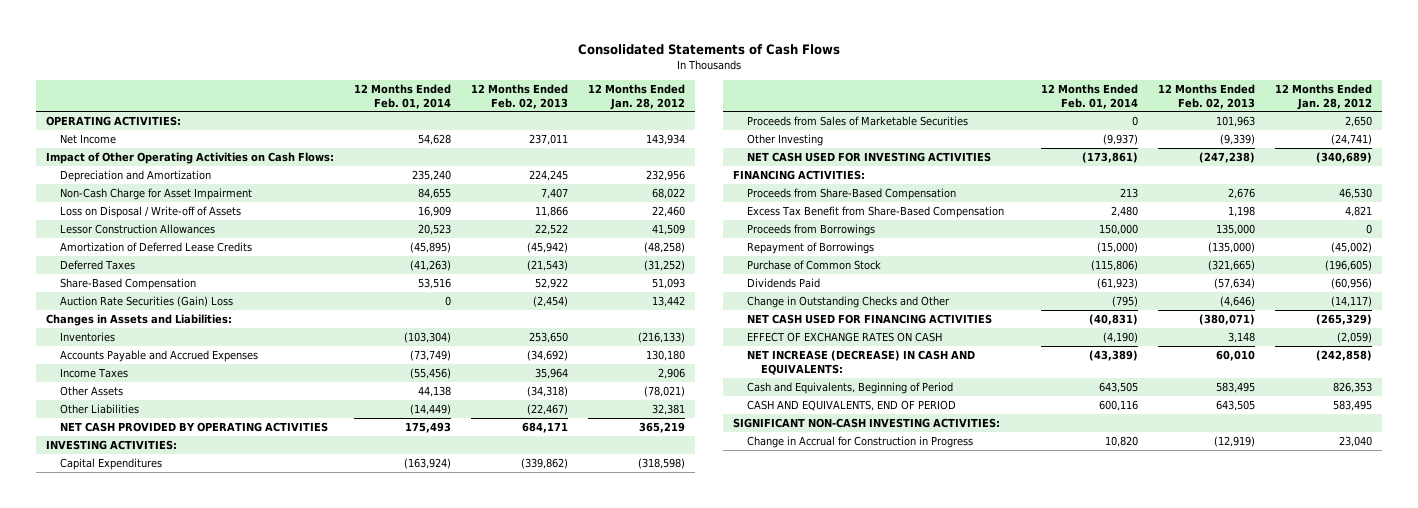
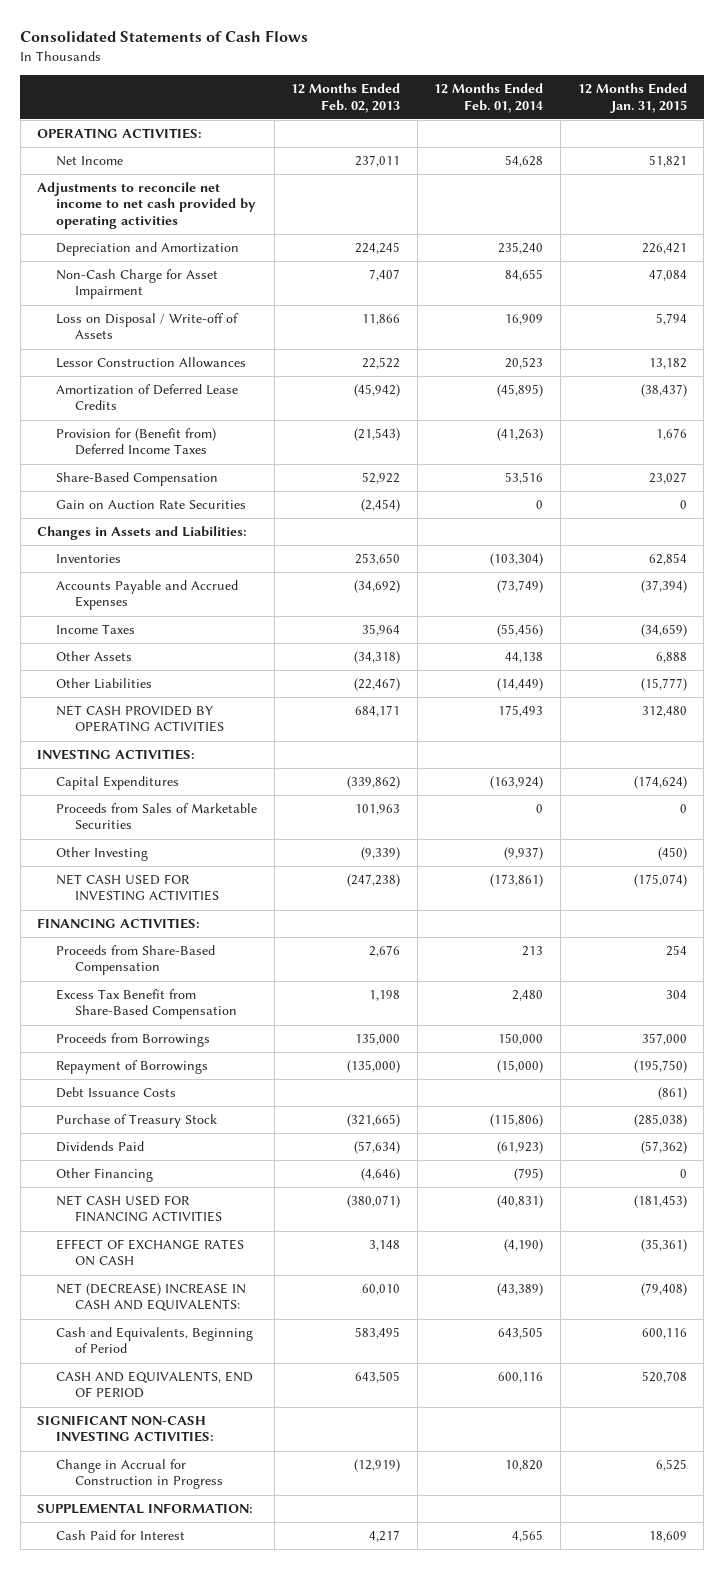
- | 12 Months Ended Feb. 01, 2014 | 12 Months Ended Feb. 02, 2013 | 12 Months Ended Jan. 28, 2012
+ | 12 Months Ended Feb. 02, 2013 | 12 Months Ended Feb. 01, 2014 | 12 Months Ended Jan. 31, 2015
- Impact of Other Operating Activities on Cash Flows:
+ Adjustments to reconcile net income to net cash provided by operating activities
- Deferred Taxes | (41,263) | (21,543) | (31,252)
+ Provision for (Benefit from) Deferred Income Taxes | (21,543) | (41,263) | 1,676
- Auction Rate Securities (Gain) Loss | 0 | (2,454) | 13,442
+ Gain on Auction Rate Securities | (2,454) | 0 | 0
- Purchase of Common Stock | (115,806) | (321,665) | (196,605)
+ Debt Issuance Costs | | | (861)
+ Purchase of Treasury Stock | (321,665) | (115,806) | (285,038)
- Change in Outstanding Checks and Other | (795) | (4,646) | (14,117)
+ Other Financing | (4,646) | (795) | 0
- NET INCREASE (DECREASE) IN CASH AND EQUIVALENTS: | (43,389) | 60,010 | (242,858)
+ NET (DECREASE) INCREASE IN CASH AND EQUIVALENTS: | 60,010 | (43,389) | (79,408)
+ SUPPLEMENTAL INFORMATION:
+ Cash Paid for Interest | 4,217 | 4,565 | 18,609

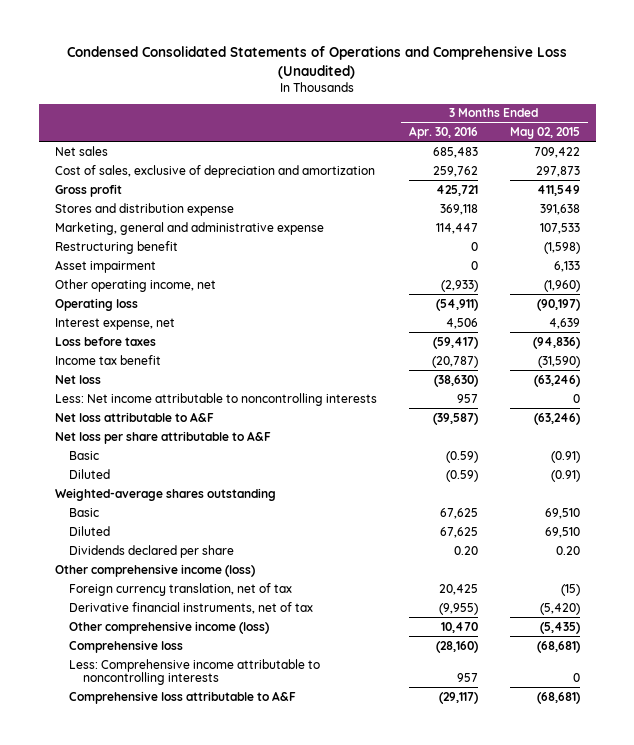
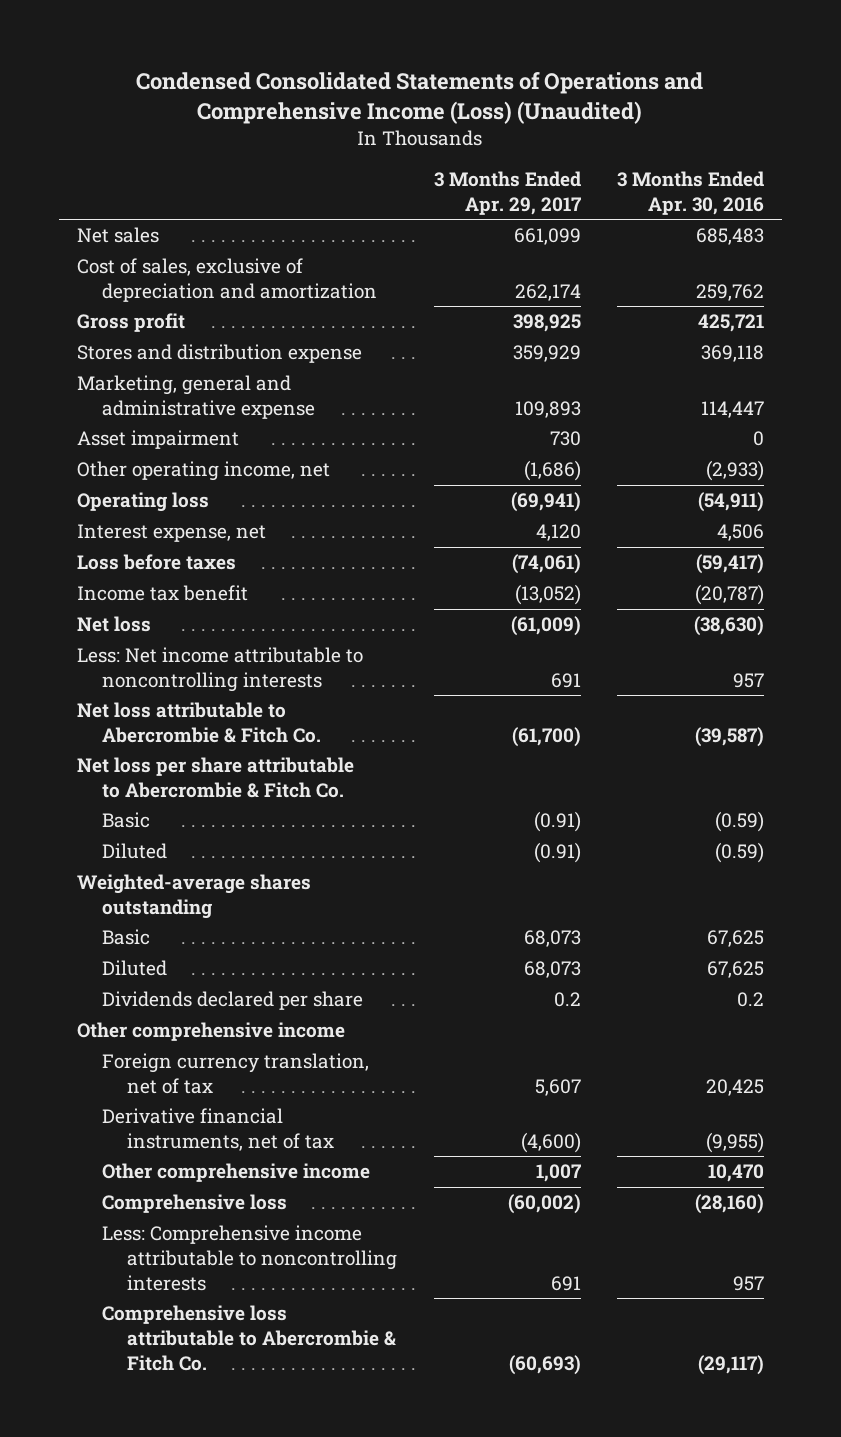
- Condensed Consolidated Statements of Operations and Comprehensive Loss (Unaudited)
+ Condensed Consolidated Statements of Operations and Comprehensive Income (Loss) (Unaudited)
- | 3 Months Ended Apr. 30, 2016 | 3 Months Ended May 02, 2015
+ | 3 Months Ended Apr. 29, 2017 | 3 Months Ended Apr. 30, 2016
- Restructuring benefit | 0 | (1,598)
- Net loss attributable to A&F | (39,587) | (63,246)
- Net loss per share attributable to A&F
+ Net loss attributable to Abercrombie & Fitch Co. | (61,700) | (39,587)
+ Net loss per share attributable to Abercrombie & Fitch Co.
- Dividends declared per share | 0.20 | 0.20
- Other comprehensive income (loss)
+ Dividends declared per share | 0.2 | 0.2
+ Other comprehensive income
- Other comprehensive income (loss) | 10,470 | (5,435)
+ Other comprehensive income | 1,007 | 10,470
- Comprehensive loss attributable to A&F | (29,117) | (68,681)
+ Comprehensive loss attributable to Abercrombie & Fitch Co. | (60,693) | (29,117)

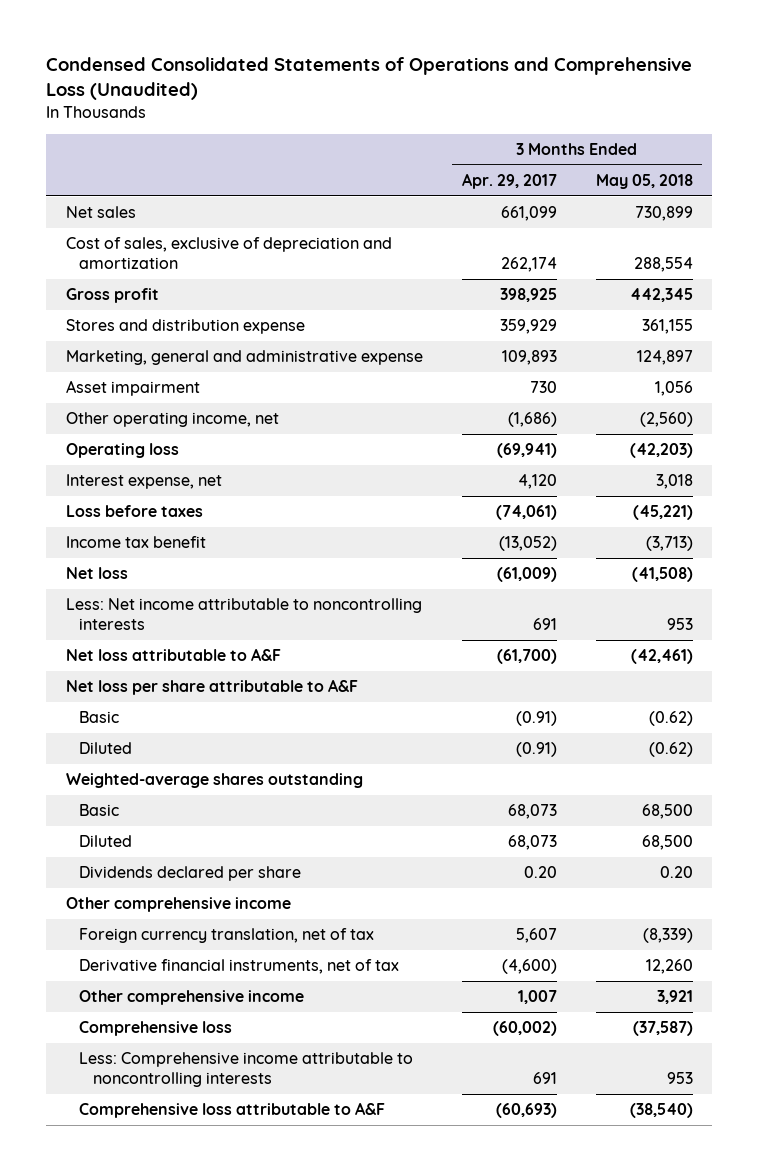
- Condensed Consolidated Statements of Operations and Comprehensive Income (Loss) (Unaudited)
+ Condensed Consolidated Statements of Operations and Comprehensive Loss (Unaudited)
- | 3 Months Ended Apr. 29, 2017 | 3 Months Ended Apr. 30, 2016
+ | 3 Months Ended Apr. 29, 2017 | 3 Months Ended May 05, 2018
- Net loss attributable to Abercrombie & Fitch Co. | (61,700) | (39,587)
- Net loss per share attributable to Abercrombie & Fitch Co.
+ Net loss attributable to A&F | (61,700) | (42,461)
+ Net loss per share attributable to A&F
- Dividends declared per share | 0.2 | 0.2
+ Dividends declared per share | 0.20 | 0.20
- Comprehensive loss attributable to Abercrombie & Fitch Co. | (60,693) | (29,117)
+ Comprehensive loss attributable to A&F | (60,693) | (38,540)

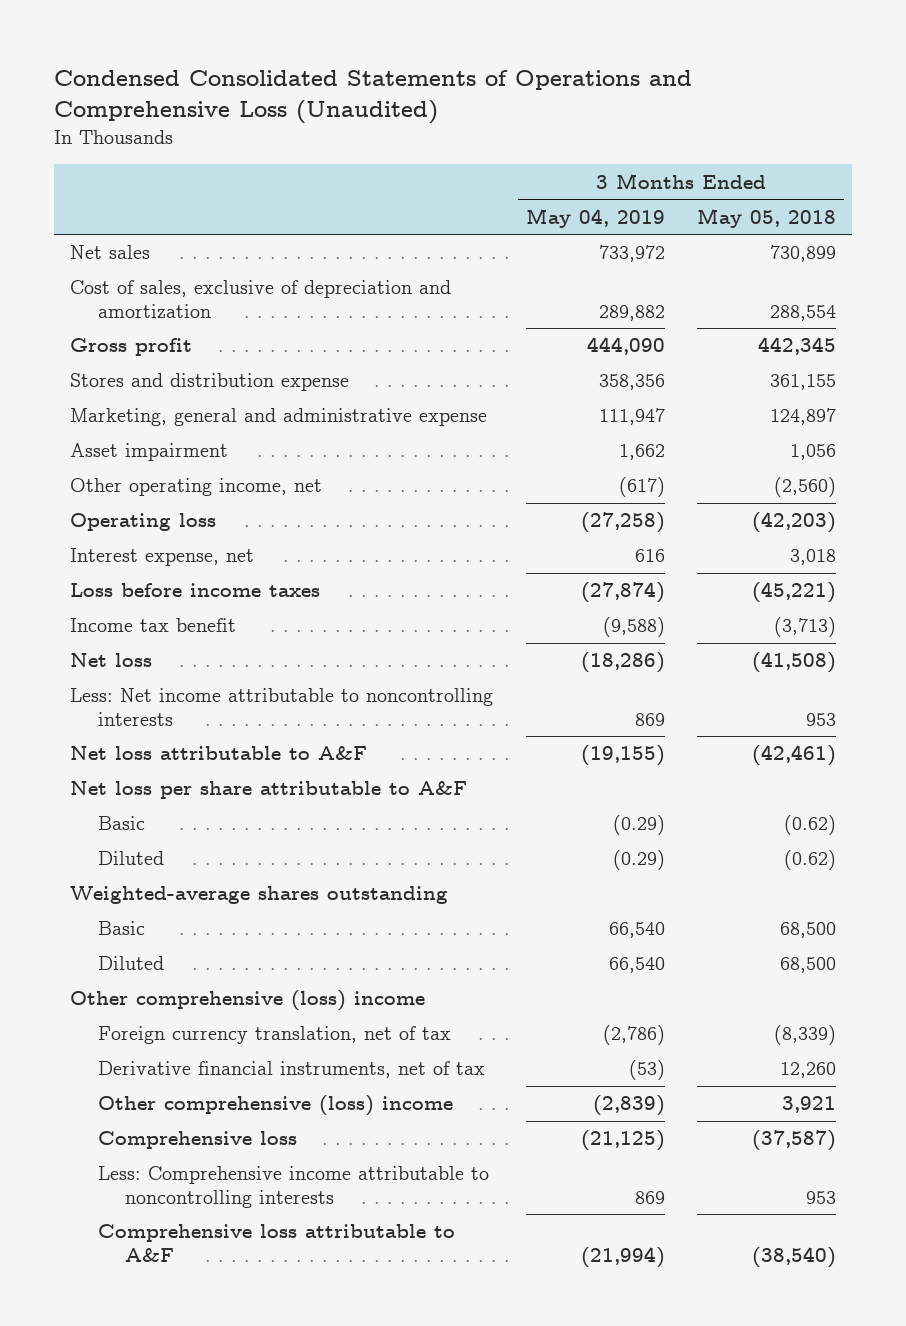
- | 3 Months Ended Apr. 29, 2017 | 3 Months Ended May 05, 2018
+ | 3 Months Ended May 04, 2019 | 3 Months Ended May 05, 2018
- Loss before taxes | (74,061) | (45,221)
+ Loss before income taxes | (27,874) | (45,221)
- Dividends declared per share | 0.20 | 0.20
- Other comprehensive income
+ Other comprehensive (loss) income
- Other comprehensive income | 1,007 | 3,921
+ Other comprehensive (loss) income | (2,839) | 3,921

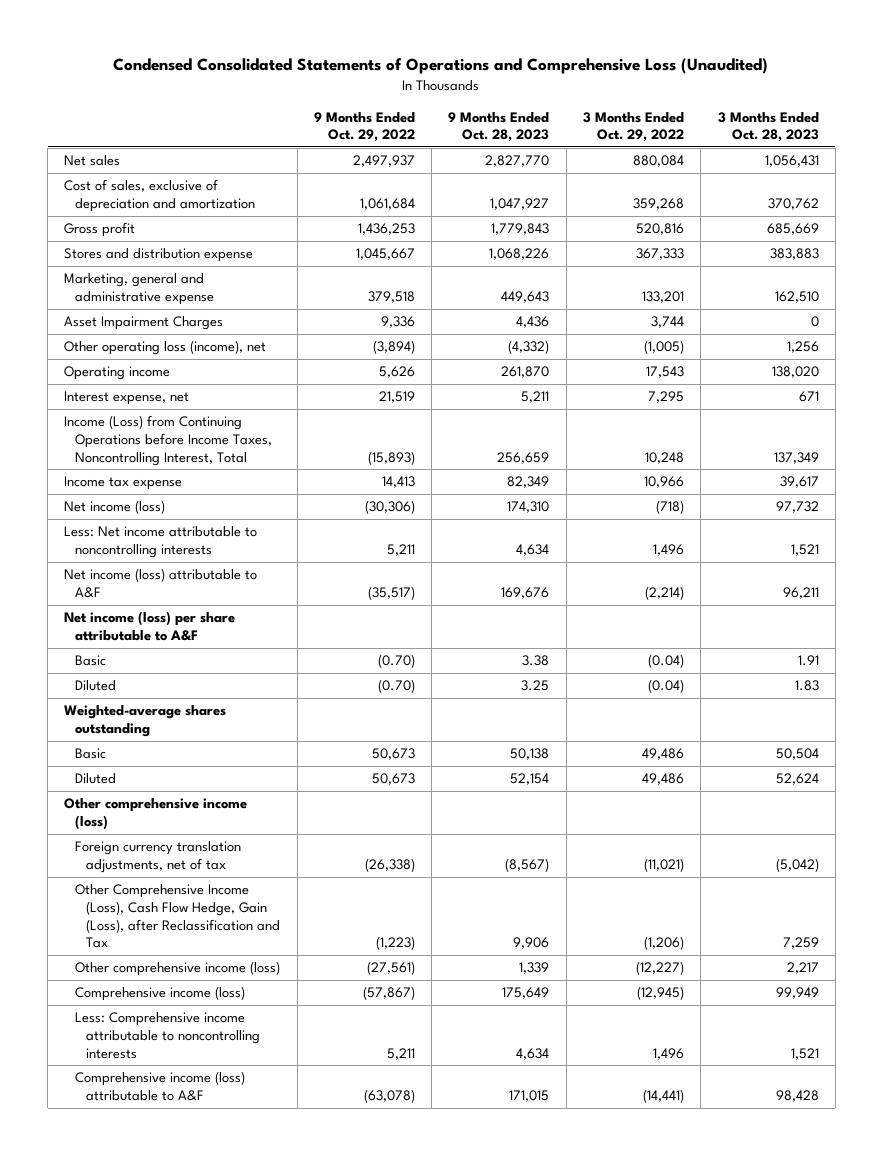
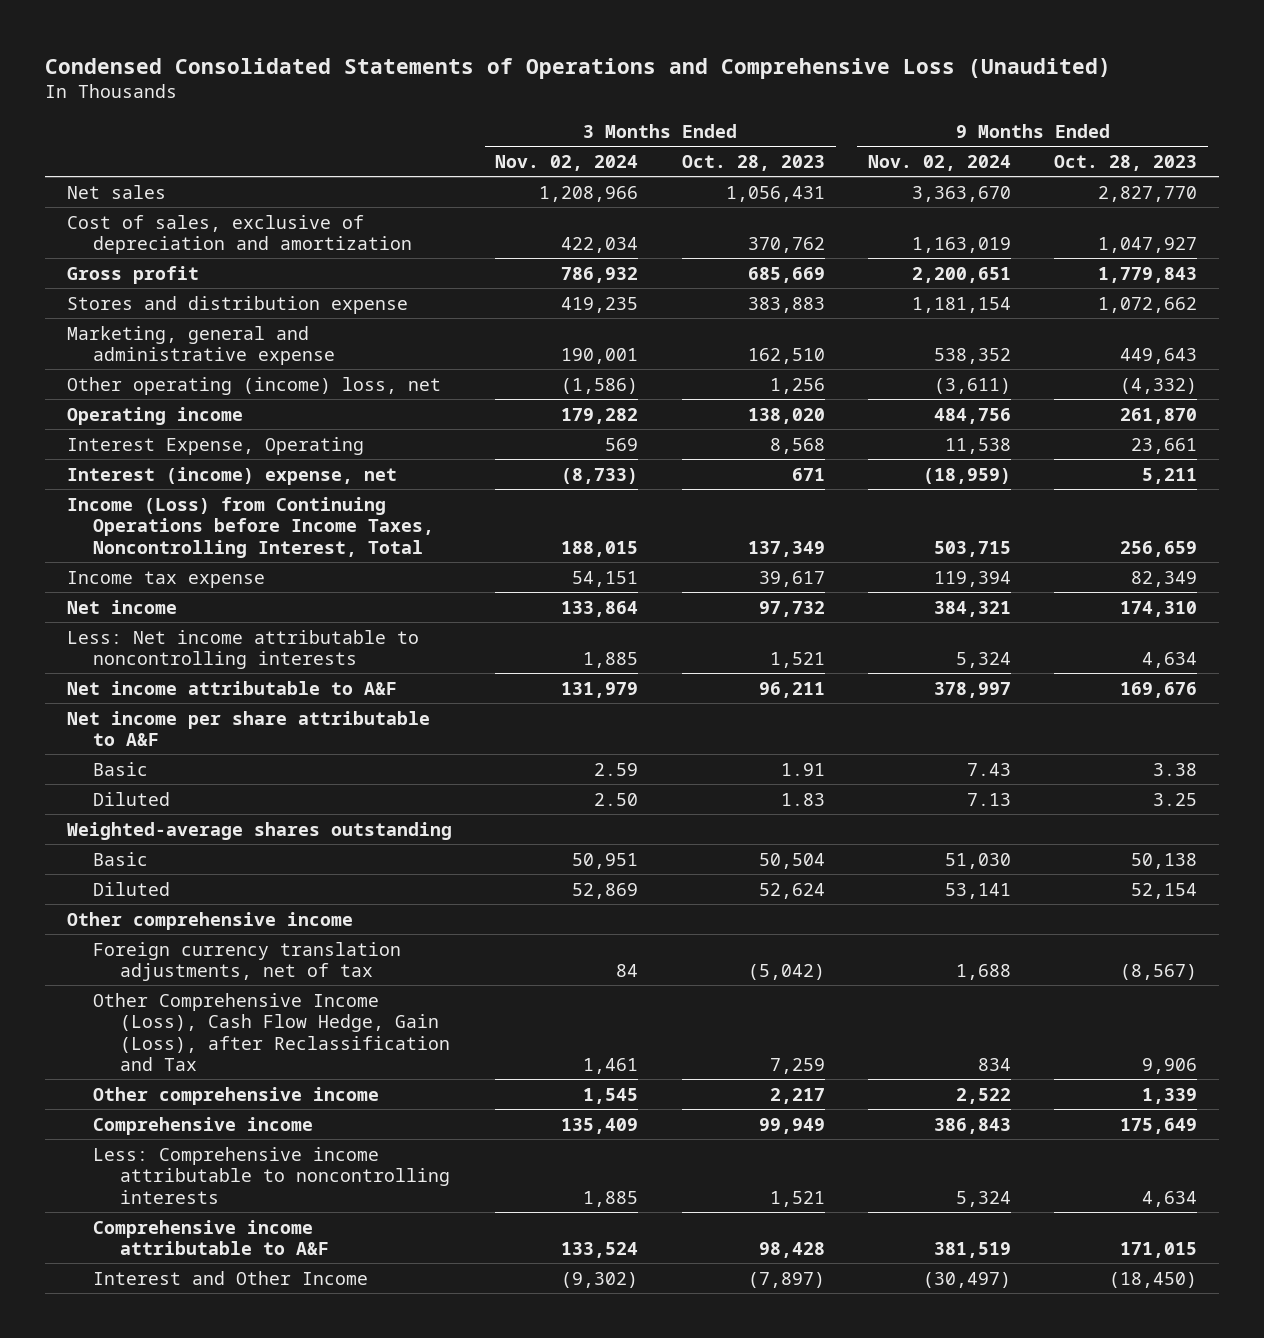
- | 9 Months Ended Oct. 29, 2022 | 9 Months Ended Oct. 28, 2023 | 3 Months Ended Oct. 29, 2022 | 3 Months Ended Oct. 28, 2023
+ | 3 Months Ended Nov. 02, 2024 | 3 Months Ended Oct. 28, 2023 | 9 Months Ended Nov. 02, 2024 | 9 Months Ended Oct. 28, 2023
- Stores and distribution expense | 1,045,667 | 1,068,226 | 367,333 | 383,883
+ Stores and distribution expense | 419,235 | 383,883 | 1,181,154 | 1,072,662
- Asset Impairment Charges | 9,336 | 4,436 | 3,744 | 0
- Other operating loss (income), net | (3,894) | (4,332) | (1,005) | 1,256
+ Other operating (income) loss, net | (1,586) | 1,256 | (3,611) | (4,332)
- Interest expense, net | 21,519 | 5,211 | 7,295 | 671
+ Interest Expense, Operating | 569 | 8,568 | 11,538 | 23,661
+ Interest (income) expense, net | (8,733) | 671 | (18,959) | 5,211
- Net income (loss) | (30,306) | 174,310 | (718) | 97,732
+ Net income | 133,864 | 97,732 | 384,321 | 174,310
- Net income (loss) attributable to A&F | (35,517) | 169,676 | (2,214) | 96,211
- Net income (loss) per share attributable to A&F
+ Net income attributable to A&F | 131,979 | 96,211 | 378,997 | 169,676
+ Net income per share attributable to A&F
- Other comprehensive income (loss)
+ Other comprehensive income
- Other comprehensive income (loss) | (27,561) | 1,339 | (12,227) | 2,217
- Comprehensive income (loss) | (57,867) | 175,649 | (12,945) | 99,949
+ Other comprehensive income | 1,545 | 2,217 | 2,522 | 1,339
+ Comprehensive income | 135,409 | 99,949 | 386,843 | 175,649
- Comprehensive income (loss) attributable to A&F | (63,078) | 171,015 | (14,441) | 98,428
+ Comprehensive income attributable to A&F | 133,524 | 98,428 | 381,519 | 171,015
+ Interest and Other Income | (9,302) | (7,897) | (30,497) | (18,450)

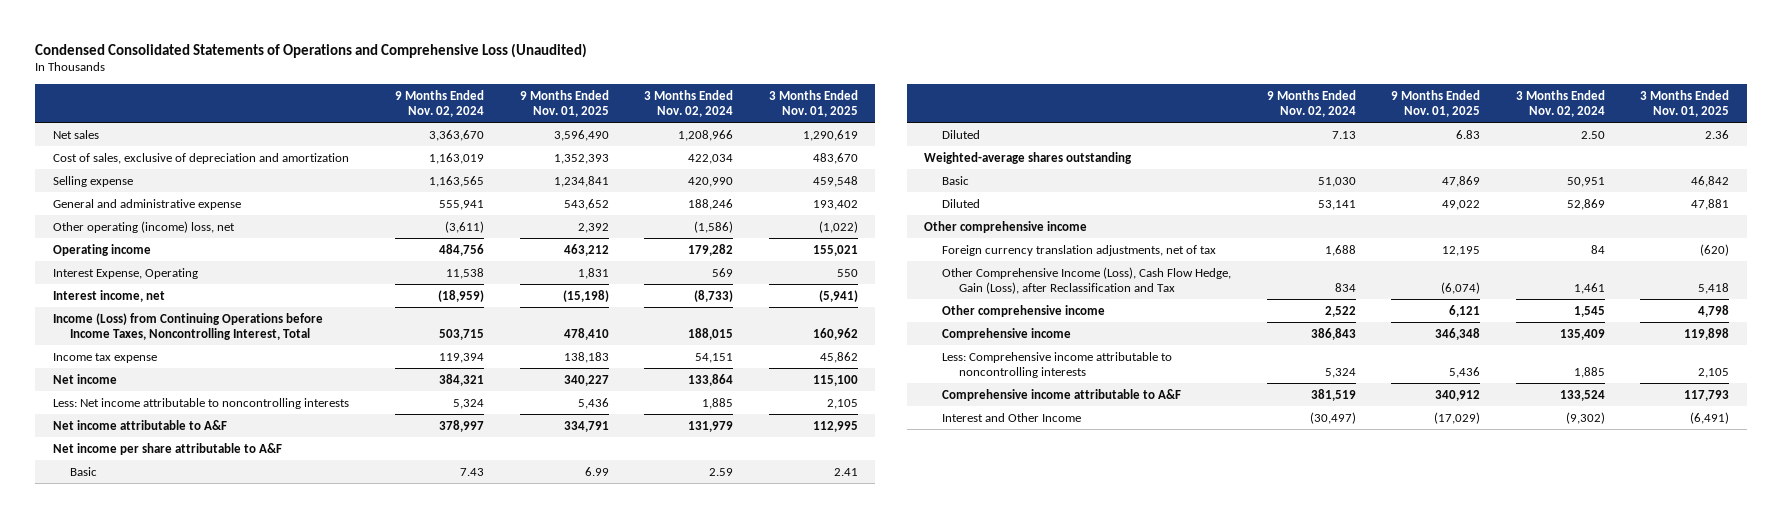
- | 3 Months Ended Nov. 02, 2024 | 3 Months Ended Oct. 28, 2023 | 9 Months Ended Nov. 02, 2024 | 9 Months Ended Oct. 28, 2023
+ | 9 Months Ended Nov. 02, 2024 | 9 Months Ended Nov. 01, 2025 | 3 Months Ended Nov. 02, 2024 | 3 Months Ended Nov. 01, 2025
- Gross profit | 786,932 | 685,669 | 2,200,651 | 1,779,843
- Stores and distribution expense | 419,235 | 383,883 | 1,181,154 | 1,072,662
- Marketing, general and administrative expense | 190,001 | 162,510 | 538,352 | 449,643
+ Selling expense | 1,163,565 | 1,234,841 | 420,990 | 459,548
+ General and administrative expense | 555,941 | 543,652 | 188,246 | 193,402
- Interest (income) expense, net | (8,733) | 671 | (18,959) | 5,211
+ Interest income, net | (18,959) | (15,198) | (8,733) | (5,941)

